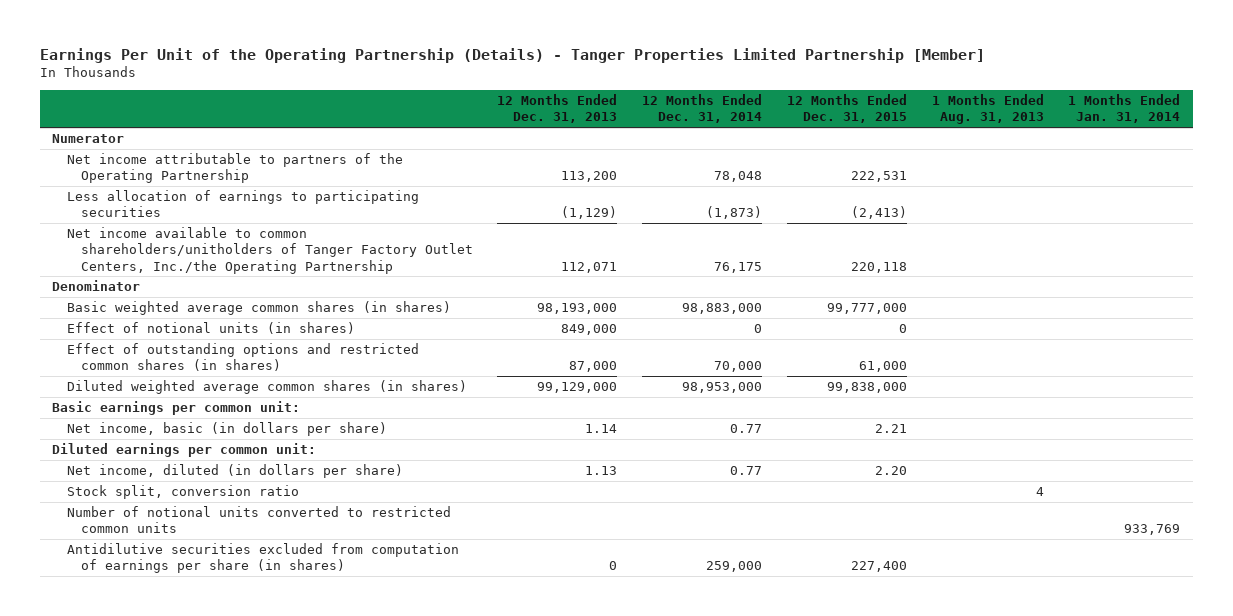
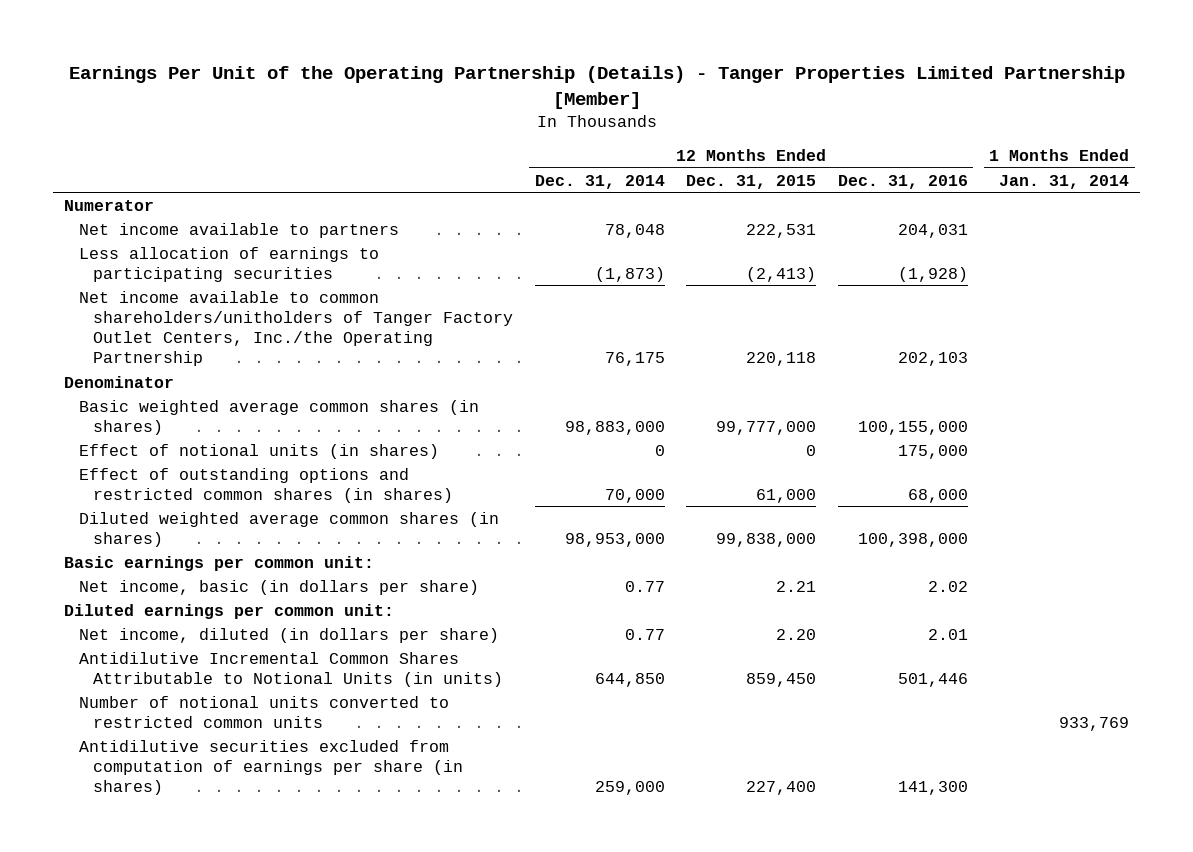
- | 12 Months Ended Dec. 31, 2013 | 12 Months Ended Dec. 31, 2014 | 12 Months Ended Dec. 31, 2015 | 1 Months Ended Aug. 31, 2013 | 1 Months Ended Jan. 31, 2014
+ | 12 Months Ended Dec. 31, 2014 | 12 Months Ended Dec. 31, 2015 | 12 Months Ended Dec. 31, 2016 | 1 Months Ended Jan. 31, 2014
- Net income attributable to partners of the Operating Partnership | 113,200 | 78,048 | 222,531 | |
+ Net income available to partners | 78,048 | 222,531 | 204,031 |
- Stock split, conversion ratio | | | | 4 |
+ Antidilutive Incremental Common Shares Attributable to Notional Units (in units) | 644,850 | 859,450 | 501,446 |

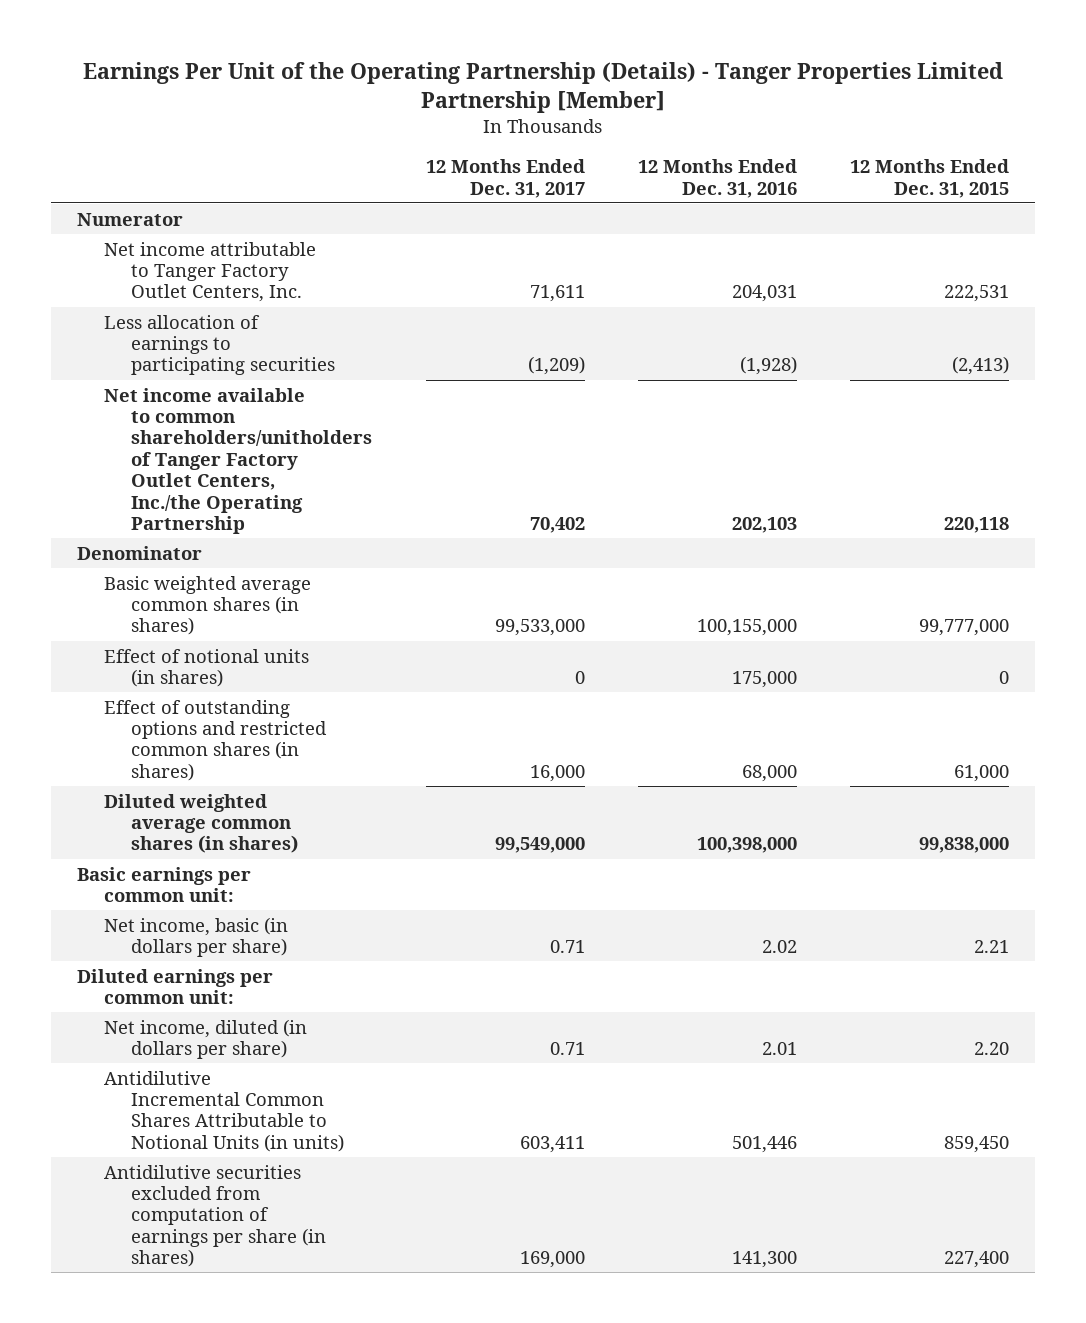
- | 12 Months Ended Dec. 31, 2014 | 12 Months Ended Dec. 31, 2015 | 12 Months Ended Dec. 31, 2016 | 1 Months Ended Jan. 31, 2014
+ | 12 Months Ended Dec. 31, 2017 | 12 Months Ended Dec. 31, 2016 | 12 Months Ended Dec. 31, 2015
- Net income available to partners | 78,048 | 222,531 | 204,031 |
+ Net income attributable to Tanger Factory Outlet Centers, Inc. | 71,611 | 204,031 | 222,531
- Number of notional units converted to restricted common units | | | | 933,769

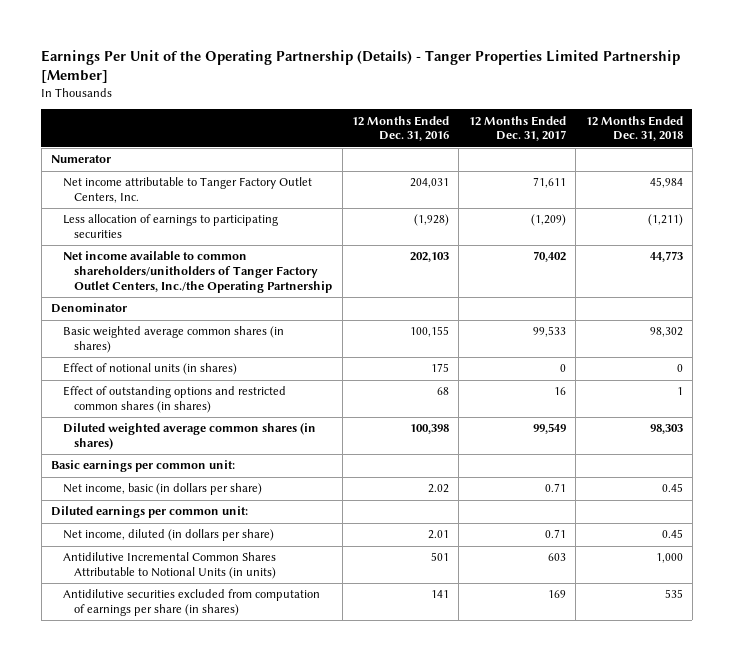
- | 12 Months Ended Dec. 31, 2017 | 12 Months Ended Dec. 31, 2016 | 12 Months Ended Dec. 31, 2015
+ | 12 Months Ended Dec. 31, 2016 | 12 Months Ended Dec. 31, 2017 | 12 Months Ended Dec. 31, 2018
- Basic weighted average common shares (in shares) | 99,533,000 | 100,155,000 | 99,777,000
- Effect of notional units (in shares) | 0 | 175,000 | 0
- Effect of outstanding options and restricted common shares (in shares) | 16,000 | 68,000 | 61,000
- Diluted weighted average common shares (in shares) | 99,549,000 | 100,398,000 | 99,838,000
+ Basic weighted average common shares (in shares) | 100,155 | 99,533 | 98,302
+ Effect of notional units (in shares) | 175 | 0 | 0
+ Effect of outstanding options and restricted common shares (in shares) | 68 | 16 | 1
+ Diluted weighted average common shares (in shares) | 100,398 | 99,549 | 98,303
- Antidilutive Incremental Common Shares Attributable to Notional Units (in units) | 603,411 | 501,446 | 859,450
- Antidilutive securities excluded from computation of earnings per share (in shares) | 169,000 | 141,300 | 227,400
+ Antidilutive Incremental Common Shares Attributable to Notional Units (in units) | 501 | 603 | 1,000
+ Antidilutive securities excluded from computation of earnings per share (in shares) | 141 | 169 | 535

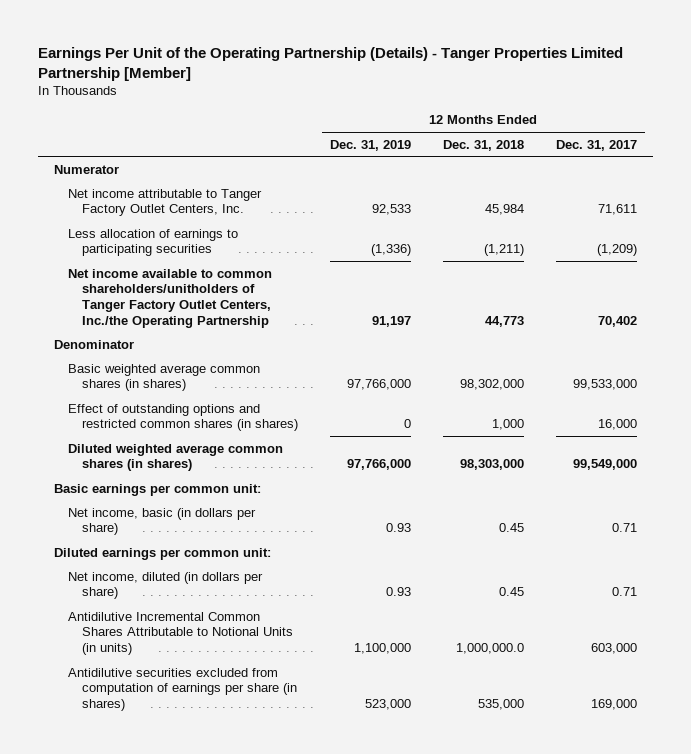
- | 12 Months Ended Dec. 31, 2016 | 12 Months Ended Dec. 31, 2017 | 12 Months Ended Dec. 31, 2018
+ | 12 Months Ended Dec. 31, 2019 | 12 Months Ended Dec. 31, 2018 | 12 Months Ended Dec. 31, 2017
- Basic weighted average common shares (in shares) | 100,155 | 99,533 | 98,302
- Effect of notional units (in shares) | 175 | 0 | 0
- Effect of outstanding options and restricted common shares (in shares) | 68 | 16 | 1
- Diluted weighted average common shares (in shares) | 100,398 | 99,549 | 98,303
+ Basic weighted average common shares (in shares) | 97,766,000 | 98,302,000 | 99,533,000
+ Effect of outstanding options and restricted common shares (in shares) | 0 | 1,000 | 16,000
+ Diluted weighted average common shares (in shares) | 97,766,000 | 98,303,000 | 99,549,000
- Antidilutive Incremental Common Shares Attributable to Notional Units (in units) | 501 | 603 | 1,000
- Antidilutive securities excluded from computation of earnings per share (in shares) | 141 | 169 | 535
+ Antidilutive Incremental Common Shares Attributable to Notional Units (in units) | 1,100,000 | 1,000,000.0 | 603,000
+ Antidilutive securities excluded from computation of earnings per share (in shares) | 523,000 | 535,000 | 169,000

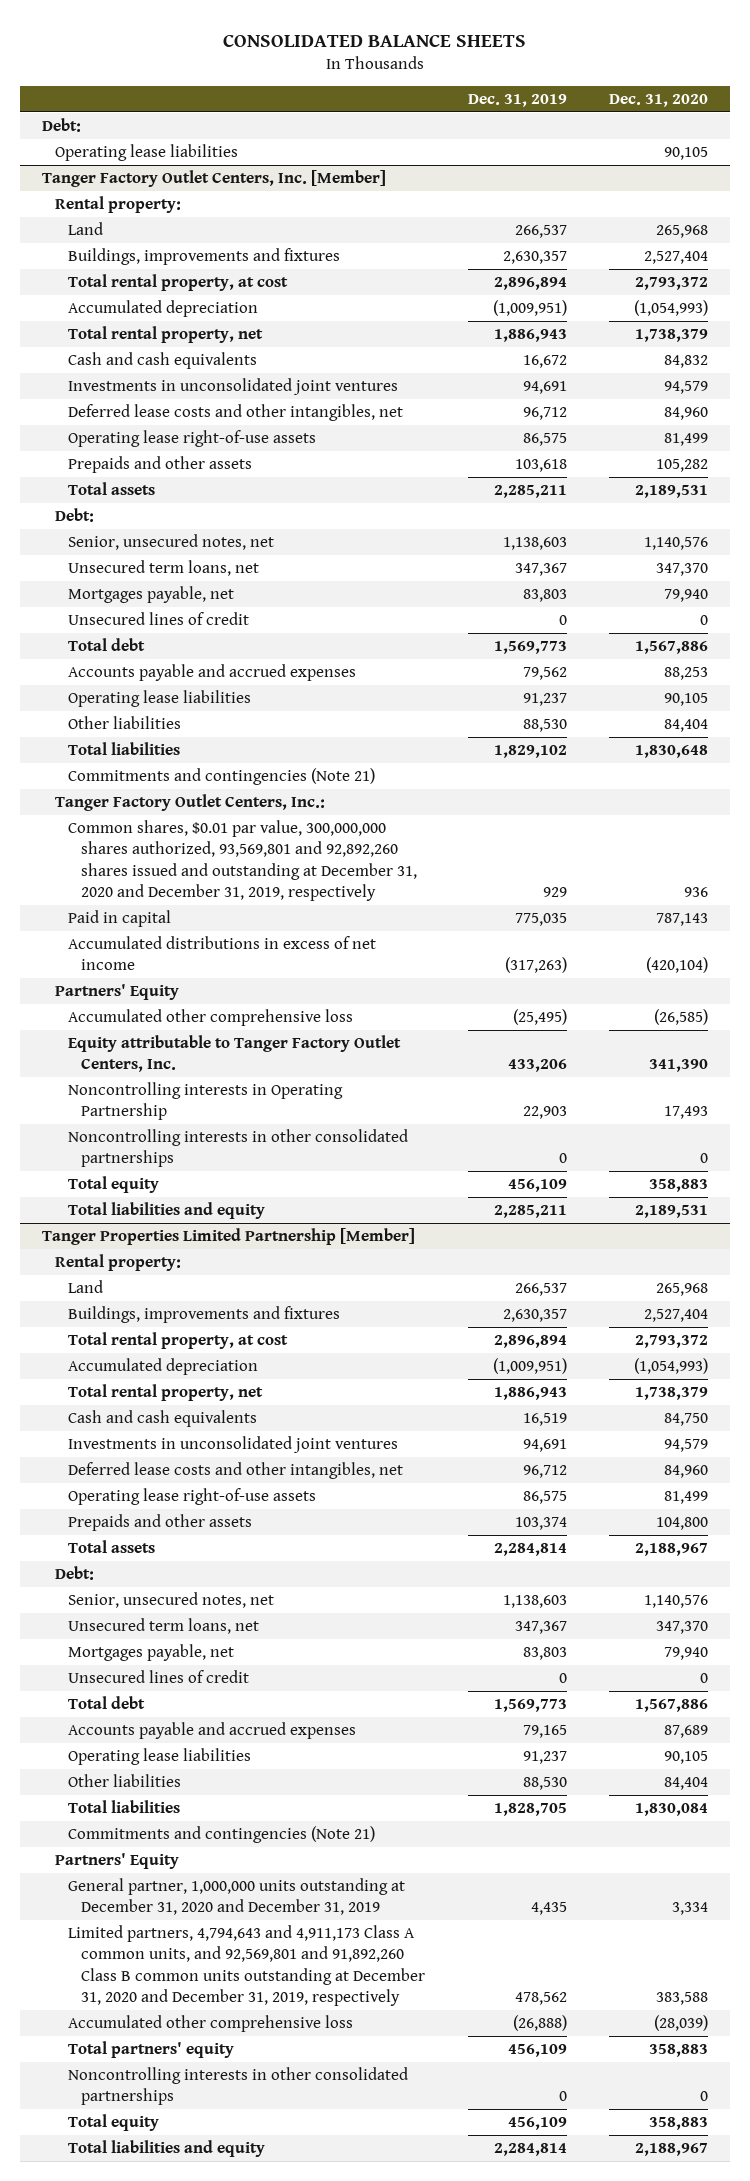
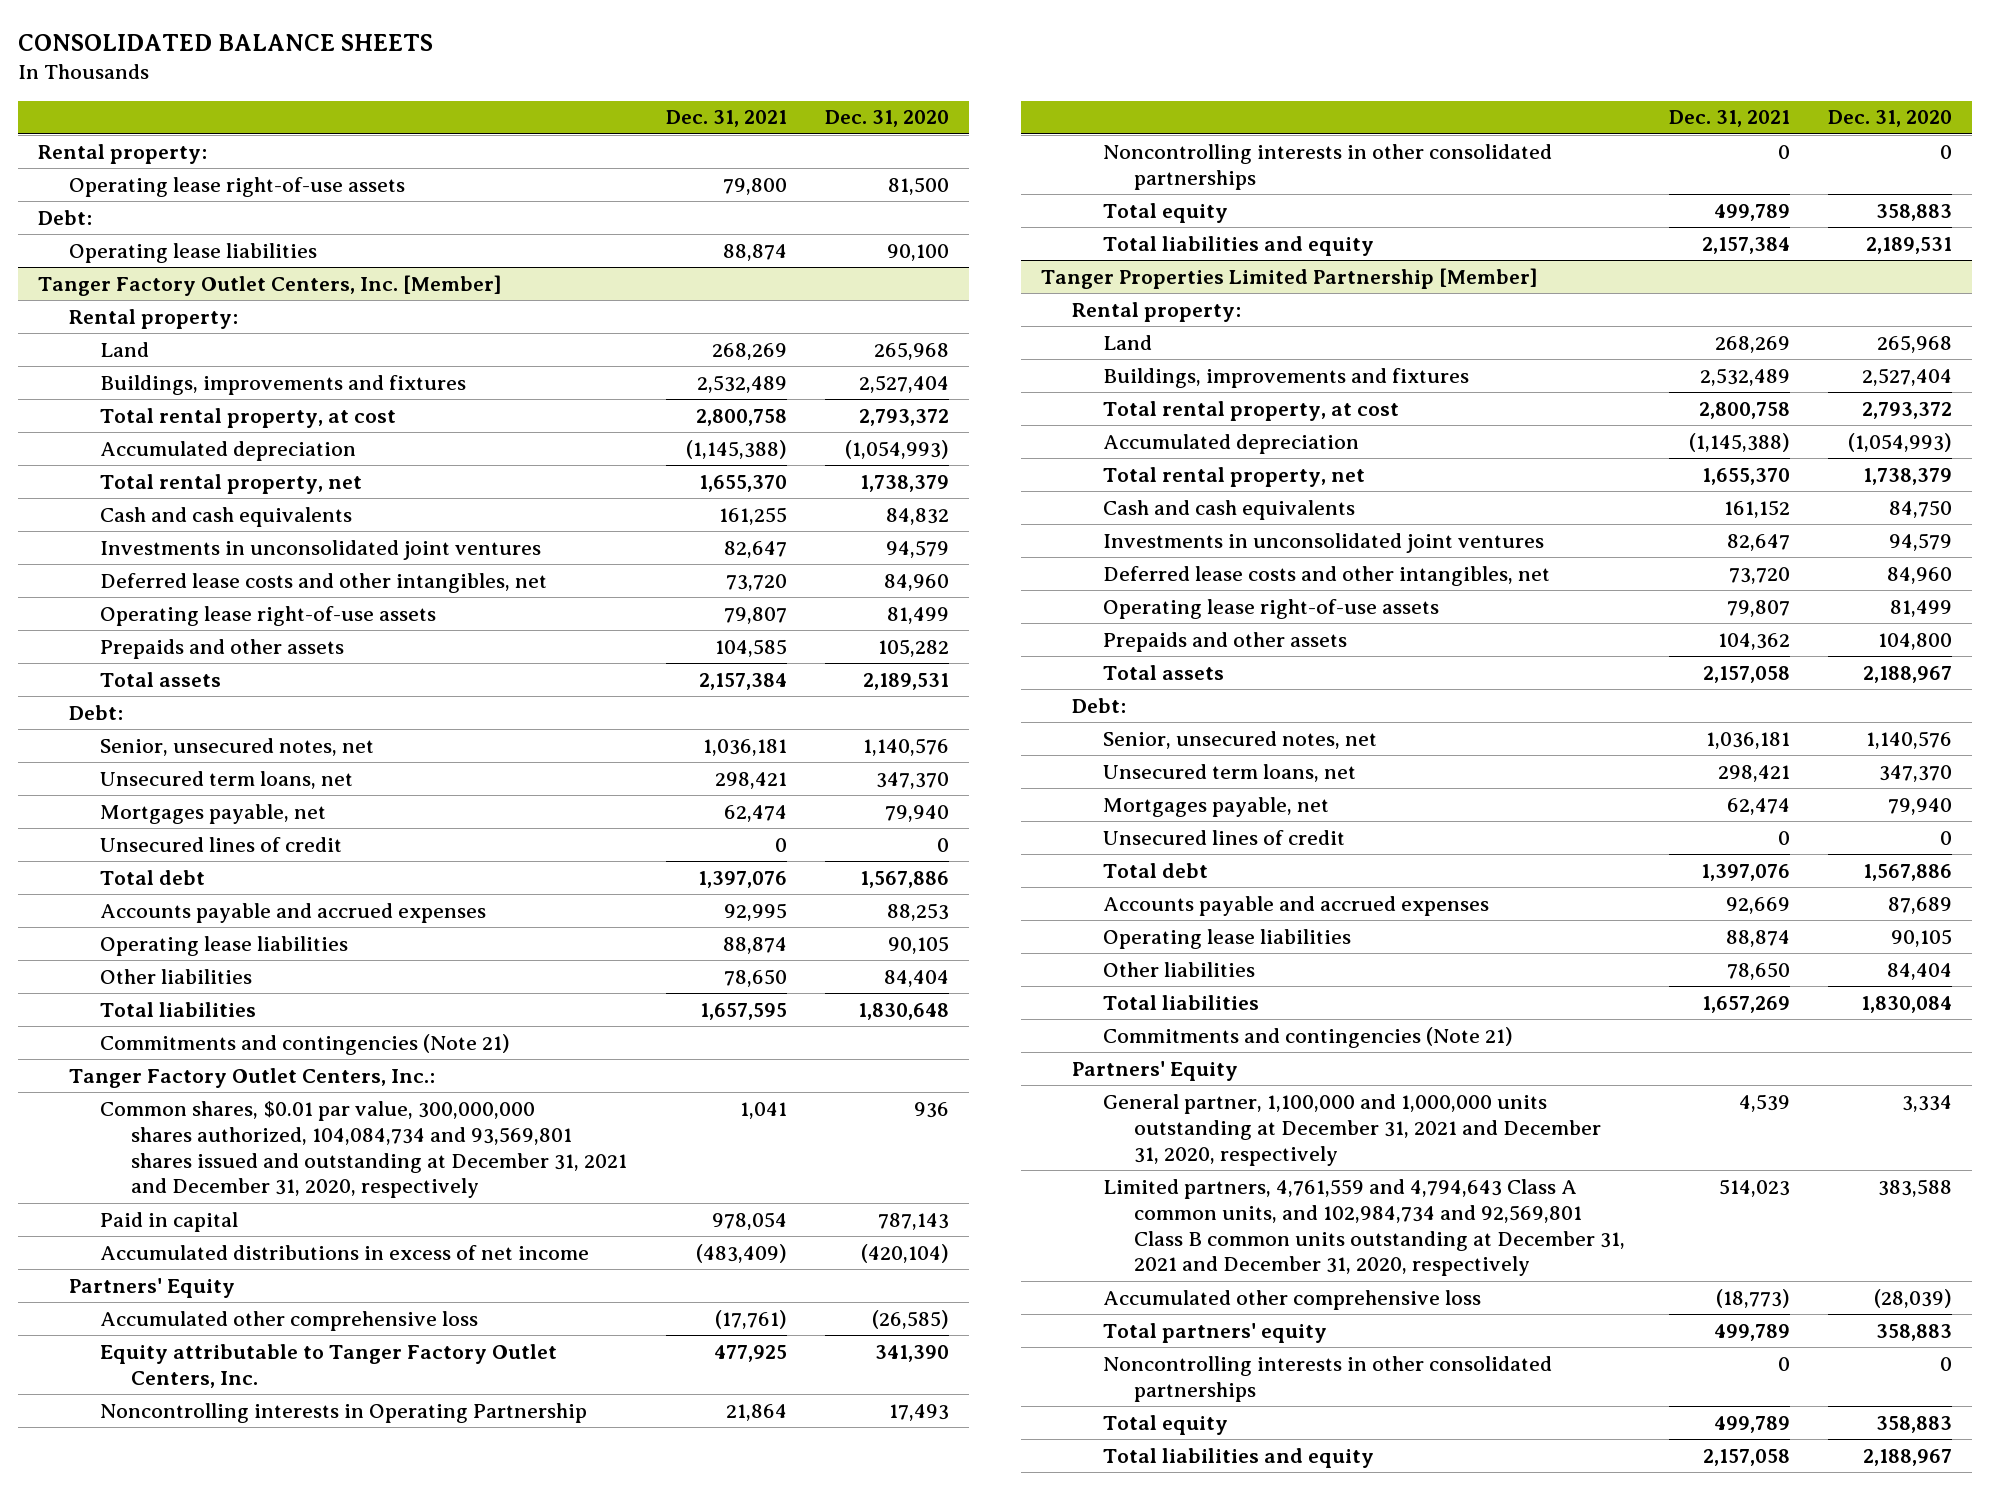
- | Dec. 31, 2019 | Dec. 31, 2020
+ | Dec. 31, 2021 | Dec. 31, 2020
+ Rental property:
+ Operating lease right-of-use assets | 79,800 | 81,500
- Operating lease liabilities | | 90,105
+ Operating lease liabilities | 88,874 | 90,100
@ Tanger Factory Outlet Centers, Inc. [Member]
- Common shares, $0.01 par value, 300,000,000 shares authorized, 93,569,801 and 92,892,260 shares issued and outstanding at December 31, 2020 and December 31, 2019, respectively | 929 | 936
+ Common shares, $0.01 par value, 300,000,000 shares authorized, 104,084,734 and 93,569,801 shares issued and outstanding at December 31, 2021 and December 31, 2020, respectively | 1,041 | 936
@ Tanger Properties Limited Partnership [Member]
- General partner, 1,000,000 units outstanding at December 31, 2020 and December 31, 2019 | 4,435 | 3,334
- Limited partners, 4,794,643 and 4,911,173 Class A common units, and 92,569,801 and 91,892,260 Class B common units outstanding at December 31, 2020 and December 31, 2019, respectively | 478,562 | 383,588
+ General partner, 1,100,000 and 1,000,000 units outstanding at December 31, 2021 and December 31, 2020, respectively | 4,539 | 3,334
+ Limited partners, 4,761,559 and 4,794,643 Class A common units, and 102,984,734 and 92,569,801 Class B common units outstanding at December 31, 2021 and December 31, 2020, respectively | 514,023 | 383,588

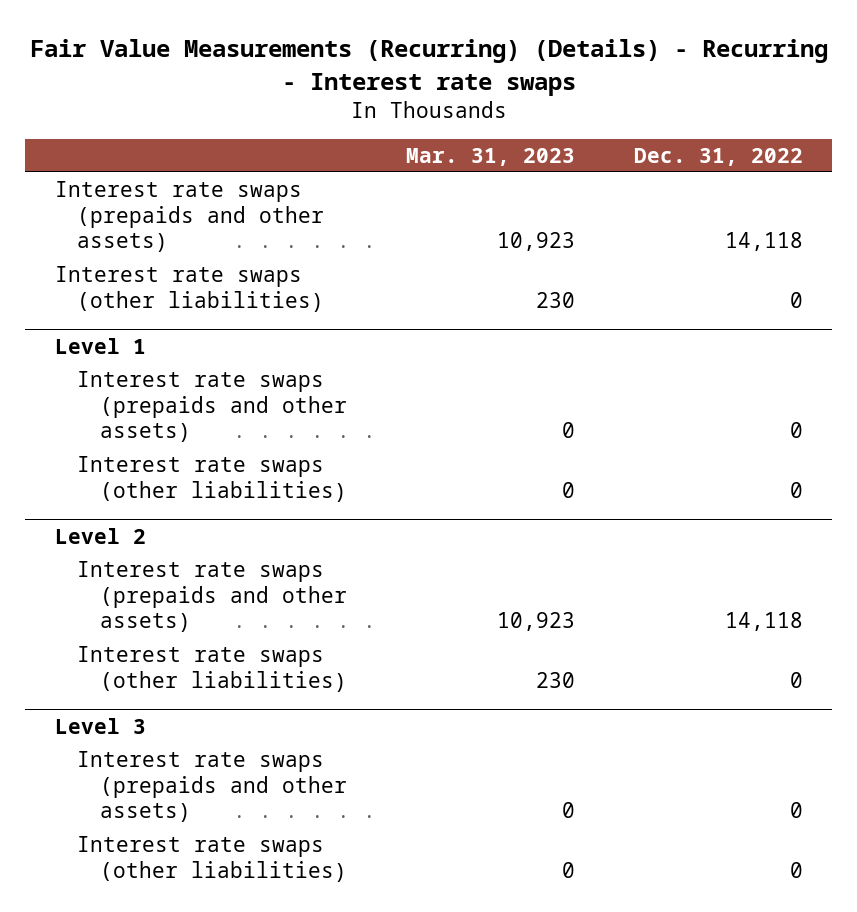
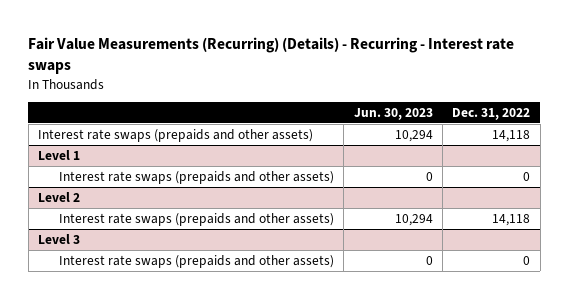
- | Mar. 31, 2023 | Dec. 31, 2022
+ | Jun. 30, 2023 | Dec. 31, 2022
- Interest rate swaps (other liabilities) | 230 | 0
@ Level 1
- Interest rate swaps (other liabilities) | 0 | 0
@ Level 2
- Interest rate swaps (other liabilities) | 230 | 0
@ Level 3
- Interest rate swaps (other liabilities) | 0 | 0

